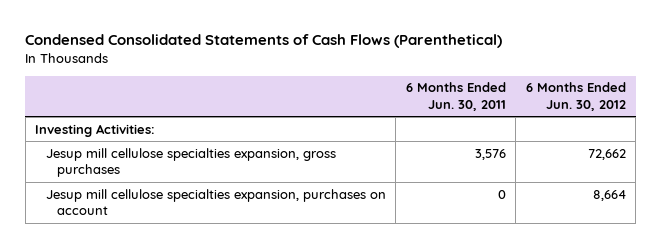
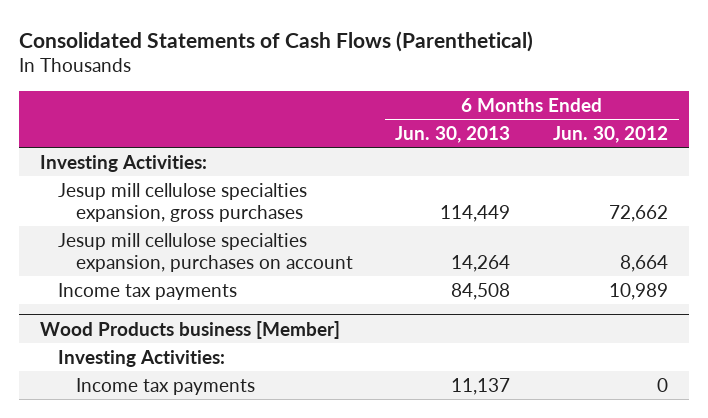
- Condensed Consolidated Statements of Cash Flows (Parenthetical)
+ Consolidated Statements of Cash Flows (Parenthetical)
- | 6 Months Ended Jun. 30, 2011 | 6 Months Ended Jun. 30, 2012
+ | 6 Months Ended Jun. 30, 2013 | 6 Months Ended Jun. 30, 2012
+ Income tax payments | 84,508 | 10,989
+ Wood Products business [Member]
+ Investing Activities:
+ Income tax payments | 11,137 | 0

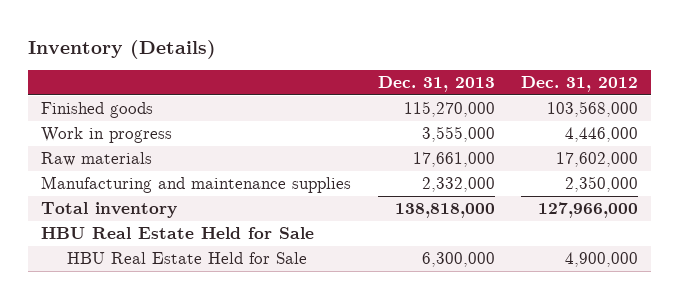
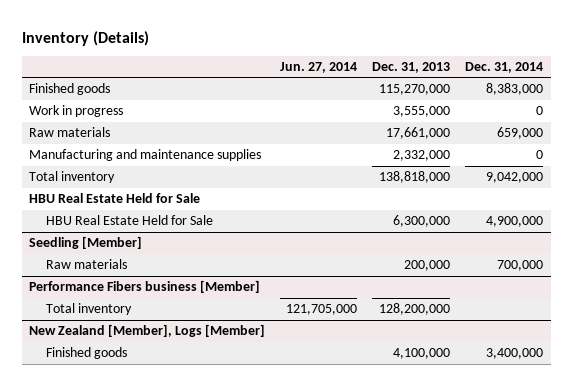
- | Dec. 31, 2013 | Dec. 31, 2012
+ | Jun. 27, 2014 | Dec. 31, 2013 | Dec. 31, 2014
+ Seedling [Member]
+ Raw materials | | 200,000 | 700,000
+ Performance Fibers business [Member]
+ Total inventory | 121,705,000 | 128,200,000 |
+ New Zealand [Member], Logs [Member]
+ Finished goods | | 4,100,000 | 3,400,000

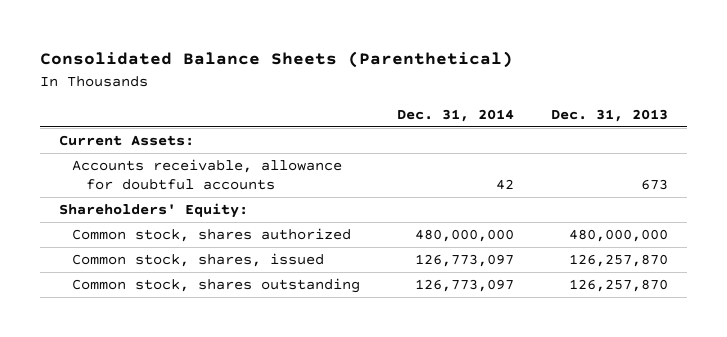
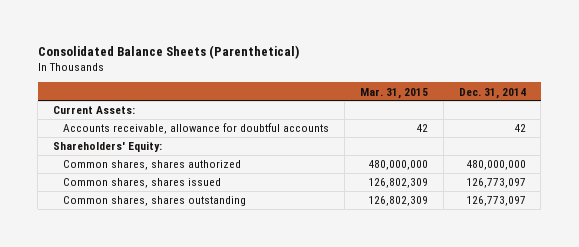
- | Dec. 31, 2014 | Dec. 31, 2013
+ | Mar. 31, 2015 | Dec. 31, 2014
- Common stock, shares authorized | 480,000,000 | 480,000,000
- Common stock, shares, issued | 126,773,097 | 126,257,870
- Common stock, shares outstanding | 126,773,097 | 126,257,870
+ Common shares, shares authorized | 480,000,000 | 480,000,000
+ Common shares, shares issued | 126,802,309 | 126,773,097
+ Common shares, shares outstanding | 126,802,309 | 126,773,097

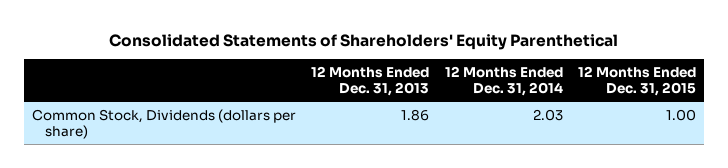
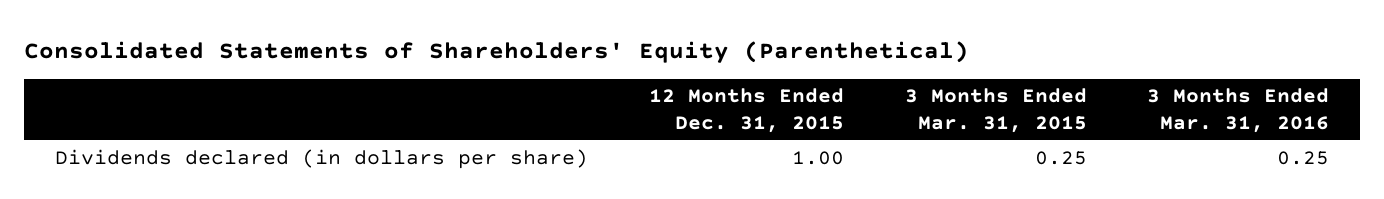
- Consolidated Statements of Shareholders' Equity Parenthetical
+ Consolidated Statements of Shareholders' Equity (Parenthetical)
- | 12 Months Ended Dec. 31, 2013 | 12 Months Ended Dec. 31, 2014 | 12 Months Ended Dec. 31, 2015
+ | 12 Months Ended Dec. 31, 2015 | 3 Months Ended Mar. 31, 2015 | 3 Months Ended Mar. 31, 2016
- Common Stock, Dividends (dollars per share) | 1.86 | 2.03 | 1.00
+ Dividends declared (in dollars per share) | 1.00 | 0.25 | 0.25

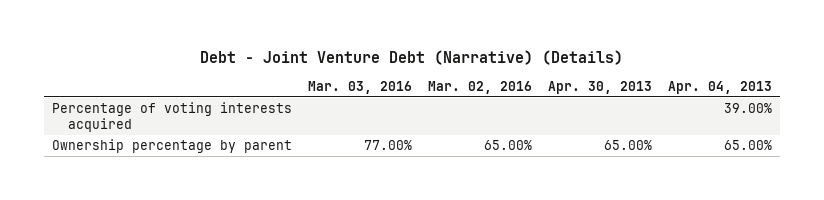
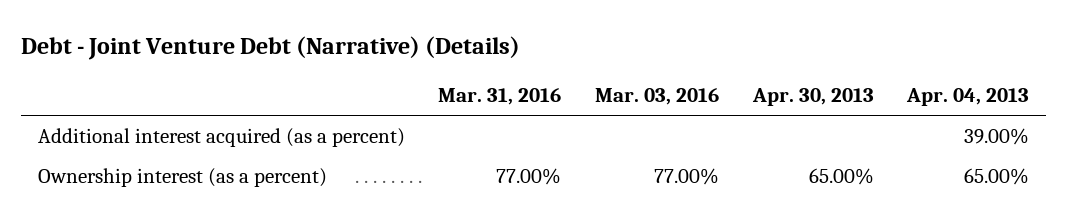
- | Mar. 03, 2016 | Mar. 02, 2016 | Apr. 30, 2013 | Apr. 04, 2013
+ | Mar. 31, 2016 | Mar. 03, 2016 | Apr. 30, 2013 | Apr. 04, 2013
- Percentage of voting interests acquired | | | | 39.00%
- Ownership percentage by parent | 77.00% | 65.00% | 65.00% | 65.00%
+ Additional interest acquired (as a percent) | | | | 39.00%
+ Ownership interest (as a percent) | 77.00% | 77.00% | 65.00% | 65.00%

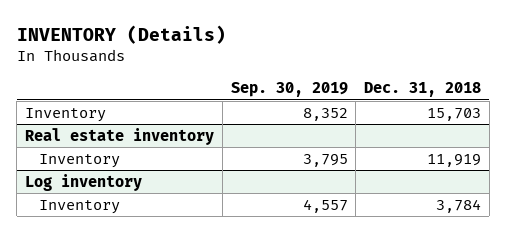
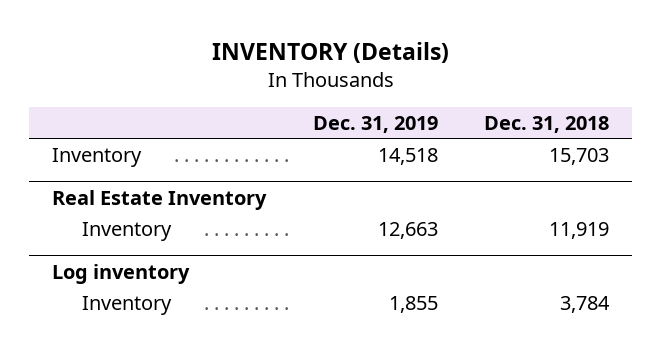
- | Sep. 30, 2019 | Dec. 31, 2018
+ | Dec. 31, 2019 | Dec. 31, 2018
- Real estate inventory
+ Real Estate Inventory

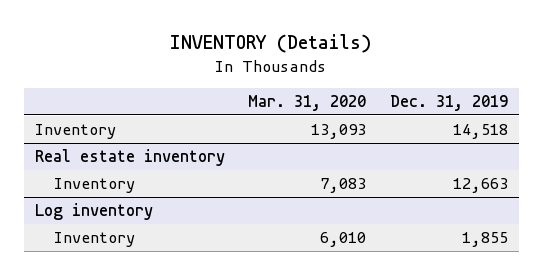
- | Dec. 31, 2019 | Dec. 31, 2018
+ | Mar. 31, 2020 | Dec. 31, 2019
- Real Estate Inventory
+ Real estate inventory

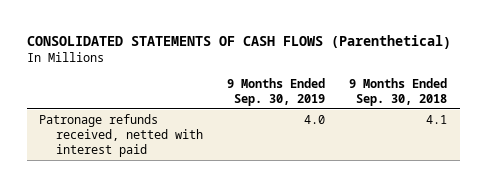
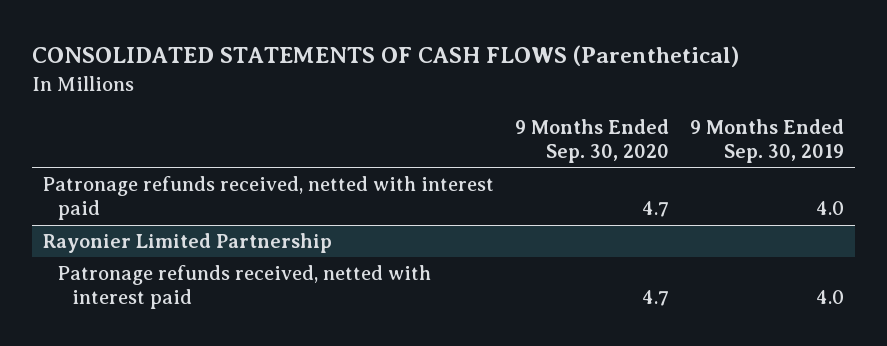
- | 9 Months Ended Sep. 30, 2019 | 9 Months Ended Sep. 30, 2018
+ | 9 Months Ended Sep. 30, 2020 | 9 Months Ended Sep. 30, 2019
+ Rayonier Limited Partnership
+ Patronage refunds received, netted with interest paid | 4.7 | 4.0

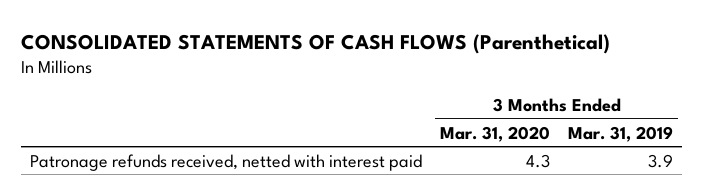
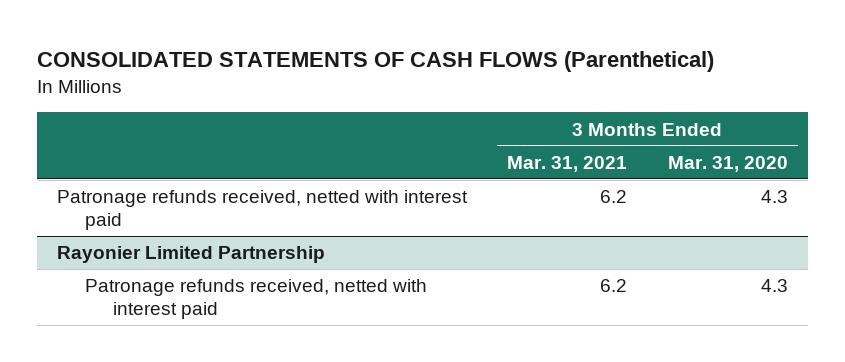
- | 3 Months Ended Mar. 31, 2020 | 3 Months Ended Mar. 31, 2019
+ | 3 Months Ended Mar. 31, 2021 | 3 Months Ended Mar. 31, 2020
+ Rayonier Limited Partnership
+ Patronage refunds received, netted with interest paid | 6.2 | 4.3

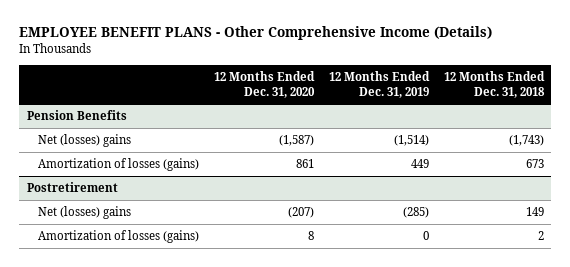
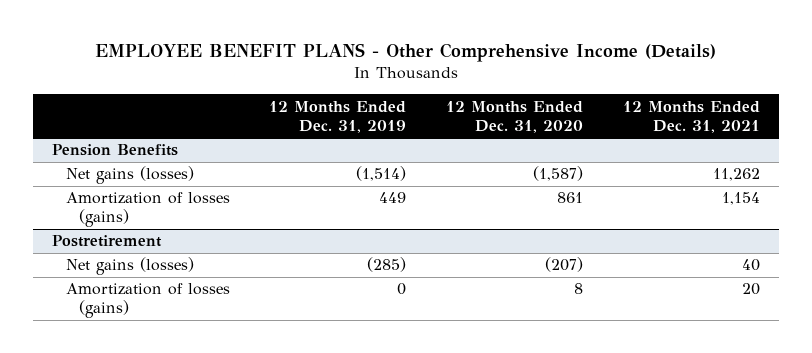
- | 12 Months Ended Dec. 31, 2020 | 12 Months Ended Dec. 31, 2019 | 12 Months Ended Dec. 31, 2018
+ | 12 Months Ended Dec. 31, 2019 | 12 Months Ended Dec. 31, 2020 | 12 Months Ended Dec. 31, 2021
@ Pension Benefits
- Net (losses) gains | (1,587) | (1,514) | (1,743)
+ Net gains (losses) | (1,514) | (1,587) | 11,262
@ Postretirement
- Net (losses) gains | (207) | (285) | 149
+ Net gains (losses) | (285) | (207) | 40

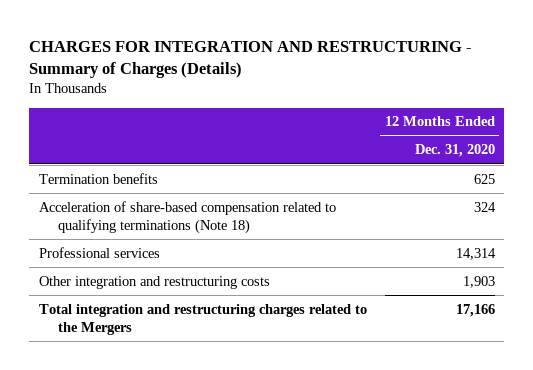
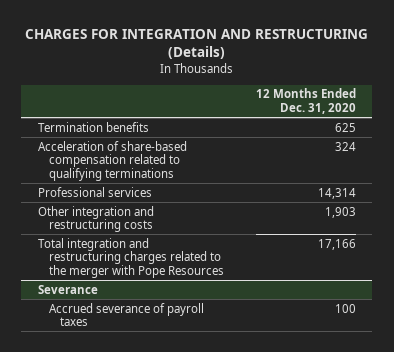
- CHARGES FOR INTEGRATION AND RESTRUCTURING - Summary of Charges (Details)
+ CHARGES FOR INTEGRATION AND RESTRUCTURING (Details)
- Acceleration of share-based compensation related to qualifying terminations (Note 18) | 324
+ Acceleration of share-based compensation related to qualifying terminations | 324
- Total integration and restructuring charges related to the Mergers | 17,166
+ Total integration and restructuring charges related to the merger with Pope Resources | 17,166
+ Severance
+ Accrued severance of payroll taxes | 100

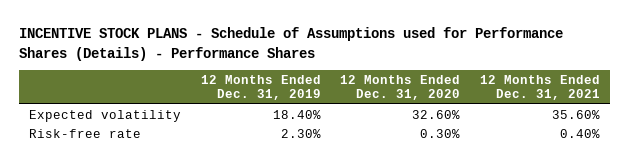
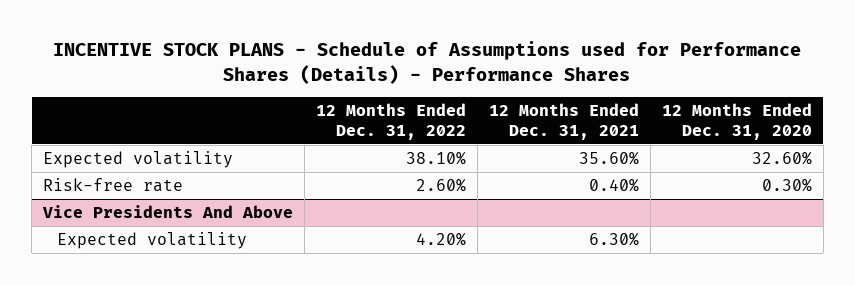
- | 12 Months Ended Dec. 31, 2019 | 12 Months Ended Dec. 31, 2020 | 12 Months Ended Dec. 31, 2021
+ | 12 Months Ended Dec. 31, 2022 | 12 Months Ended Dec. 31, 2021 | 12 Months Ended Dec. 31, 2020
+ Vice Presidents And Above
+ Expected volatility | 4.20% | 6.30% |

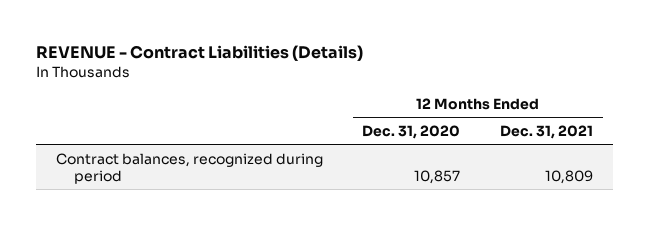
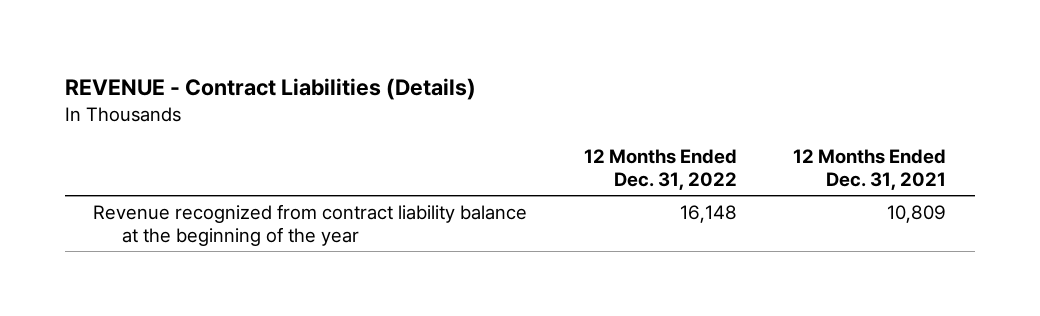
- | 12 Months Ended Dec. 31, 2020 | 12 Months Ended Dec. 31, 2021
+ | 12 Months Ended Dec. 31, 2022 | 12 Months Ended Dec. 31, 2021
- Contract balances, recognized during period | 10,857 | 10,809
+ Revenue recognized from contract liability balance at the beginning of the year | 16,148 | 10,809

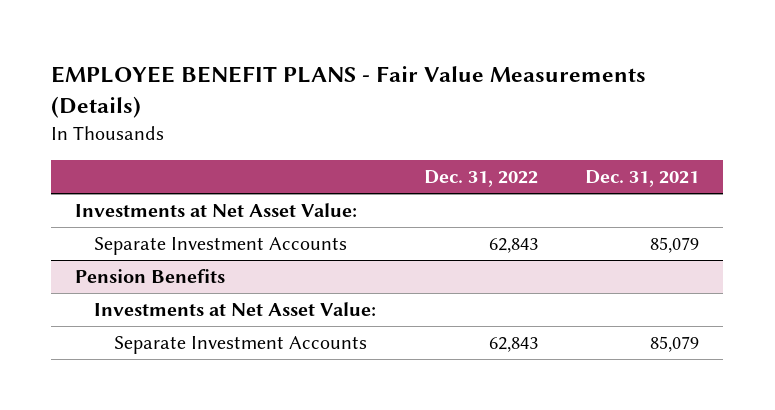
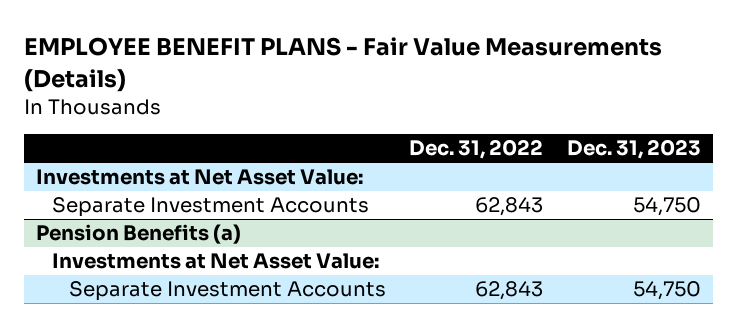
- | Dec. 31, 2022 | Dec. 31, 2021
+ | Dec. 31, 2022 | Dec. 31, 2023
- Pension Benefits
+ Pension Benefits (a)

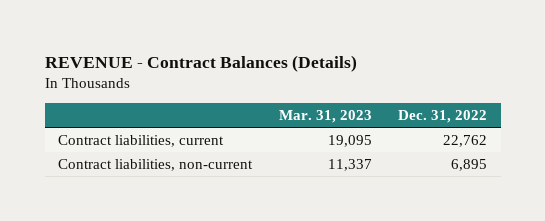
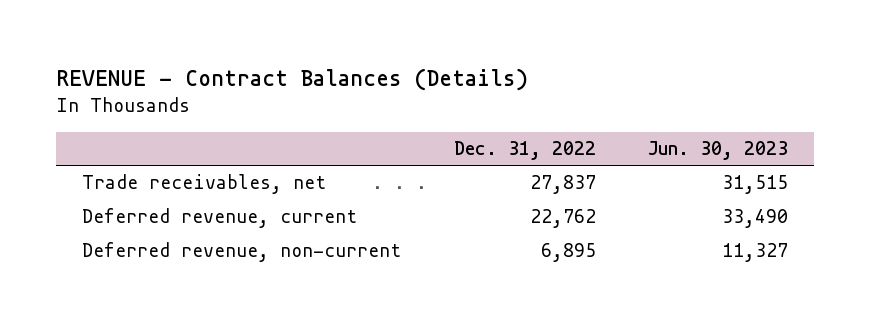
- | Mar. 31, 2023 | Dec. 31, 2022
+ | Dec. 31, 2022 | Jun. 30, 2023
- Contract liabilities, current | 19,095 | 22,762
- Contract liabilities, non-current | 11,337 | 6,895
+ Trade receivables, net | 27,837 | 31,515
+ Deferred revenue, current | 22,762 | 33,490
+ Deferred revenue, non-current | 6,895 | 11,327

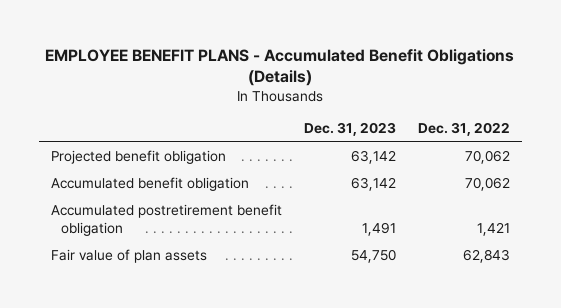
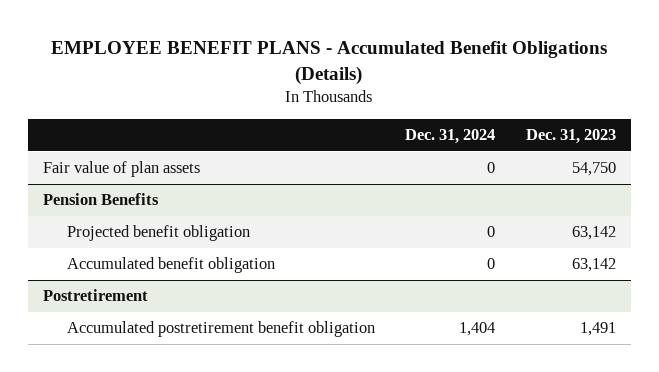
- | Dec. 31, 2023 | Dec. 31, 2022
+ | Dec. 31, 2024 | Dec. 31, 2023
moved up: Fair value of plan assets | 0 | 54,750
+ Pension Benefits
+ Postretirement

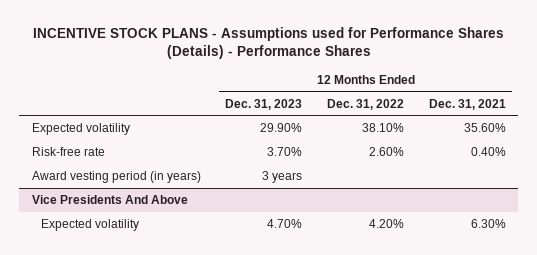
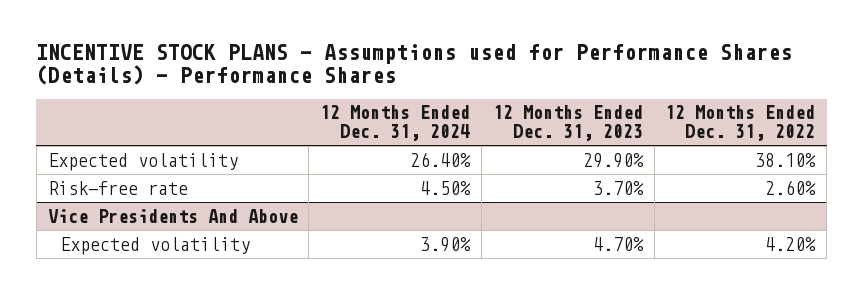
- | 12 Months Ended Dec. 31, 2023 | 12 Months Ended Dec. 31, 2022 | 12 Months Ended Dec. 31, 2021
+ | 12 Months Ended Dec. 31, 2024 | 12 Months Ended Dec. 31, 2023 | 12 Months Ended Dec. 31, 2022
- Award vesting period (in years) | 3 years | |

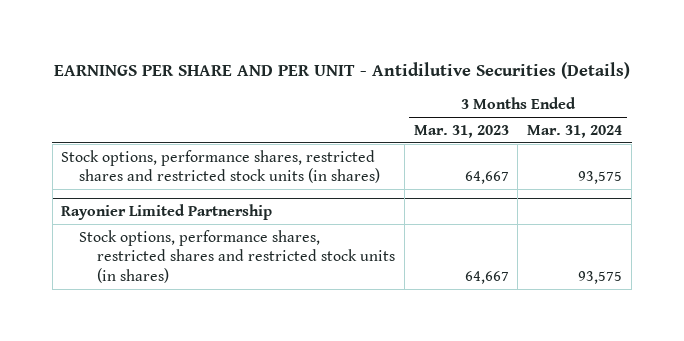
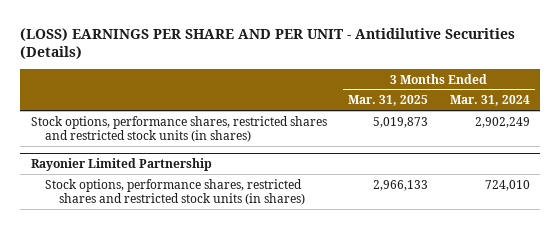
- EARNINGS PER SHARE AND PER UNIT - Antidilutive Securities (Details)
+ (LOSS) EARNINGS PER SHARE AND PER UNIT - Antidilutive Securities (Details)
- | 3 Months Ended Mar. 31, 2023 | 3 Months Ended Mar. 31, 2024
+ | 3 Months Ended Mar. 31, 2025 | 3 Months Ended Mar. 31, 2024
- Stock options, performance shares, restricted shares and restricted stock units (in shares) | 64,667 | 93,575
+ Stock options, performance shares, restricted shares and restricted stock units (in shares) | 5,019,873 | 2,902,249
@ Rayonier Limited Partnership
- Stock options, performance shares, restricted shares and restricted stock units (in shares) | 64,667 | 93,575
+ Stock options, performance shares, restricted shares and restricted stock units (in shares) | 2,966,133 | 724,010

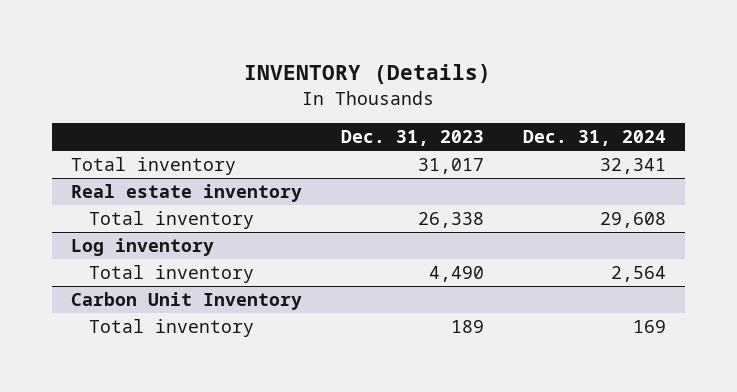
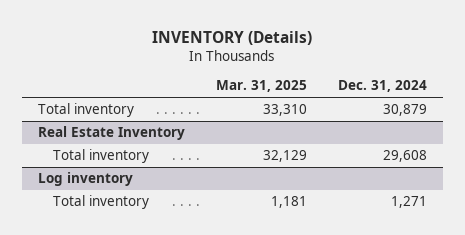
- | Dec. 31, 2023 | Dec. 31, 2024
+ | Mar. 31, 2025 | Dec. 31, 2024
- Total inventory | 31,017 | 32,341
- Real estate inventory
+ Total inventory | 33,310 | 30,879
+ Real Estate Inventory
@ Log inventory
- Total inventory | 4,490 | 2,564
- Carbon Unit Inventory
- Total inventory | 189 | 169
@ Log inventory
+ Total inventory | 1,181 | 1,271

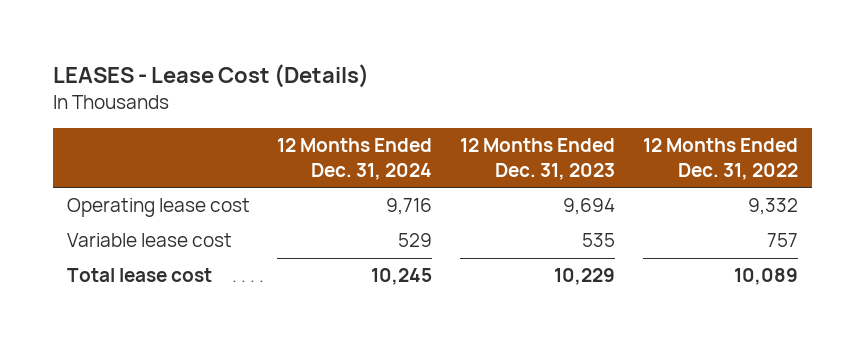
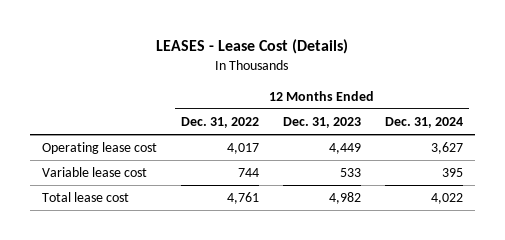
- | 12 Months Ended Dec. 31, 2024 | 12 Months Ended Dec. 31, 2023 | 12 Months Ended Dec. 31, 2022
+ | 12 Months Ended Dec. 31, 2022 | 12 Months Ended Dec. 31, 2023 | 12 Months Ended Dec. 31, 2024
- Operating lease cost | 9,716 | 9,694 | 9,332
- Variable lease cost | 529 | 535 | 757
- Total lease cost | 10,245 | 10,229 | 10,089
+ Operating lease cost | 4,017 | 4,449 | 3,627
+ Variable lease cost | 744 | 533 | 395
+ Total lease cost | 4,761 | 4,982 | 4,022

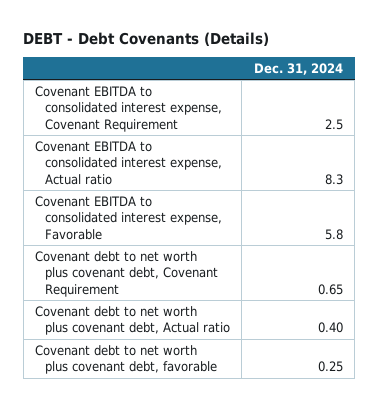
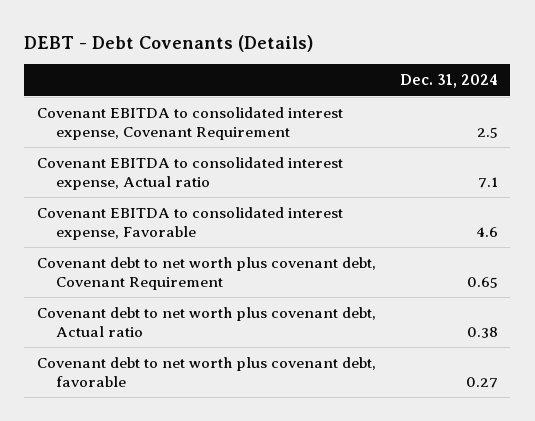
- Covenant EBITDA to consolidated interest expense, Actual ratio | 8.3
- Covenant EBITDA to consolidated interest expense, Favorable | 5.8
+ Covenant EBITDA to consolidated interest expense, Actual ratio | 7.1
+ Covenant EBITDA to consolidated interest expense, Favorable | 4.6
- Covenant debt to net worth plus covenant debt, Actual ratio | 0.40
- Covenant debt to net worth plus covenant debt, favorable | 0.25
+ Covenant debt to net worth plus covenant debt, Actual ratio | 0.38
+ Covenant debt to net worth plus covenant debt, favorable | 0.27

